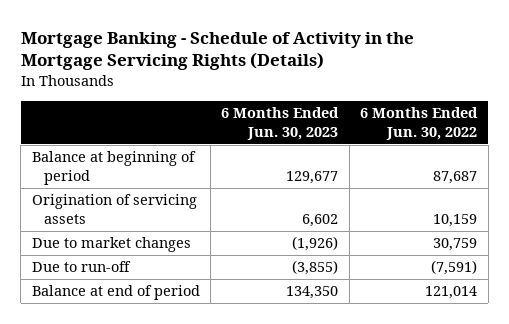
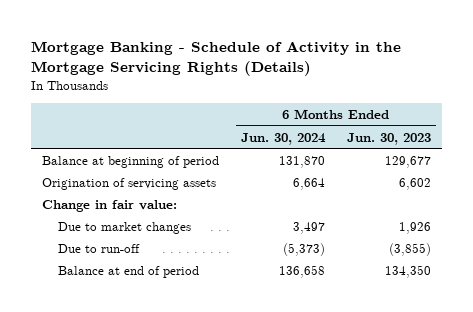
- | 6 Months Ended Jun. 30, 2023 | 6 Months Ended Jun. 30, 2022
+ | 6 Months Ended Jun. 30, 2024 | 6 Months Ended Jun. 30, 2023
- Due to market changes | (1,926) | 30,759
+ Change in fair value:
+ Due to market changes | 3,497 | 1,926

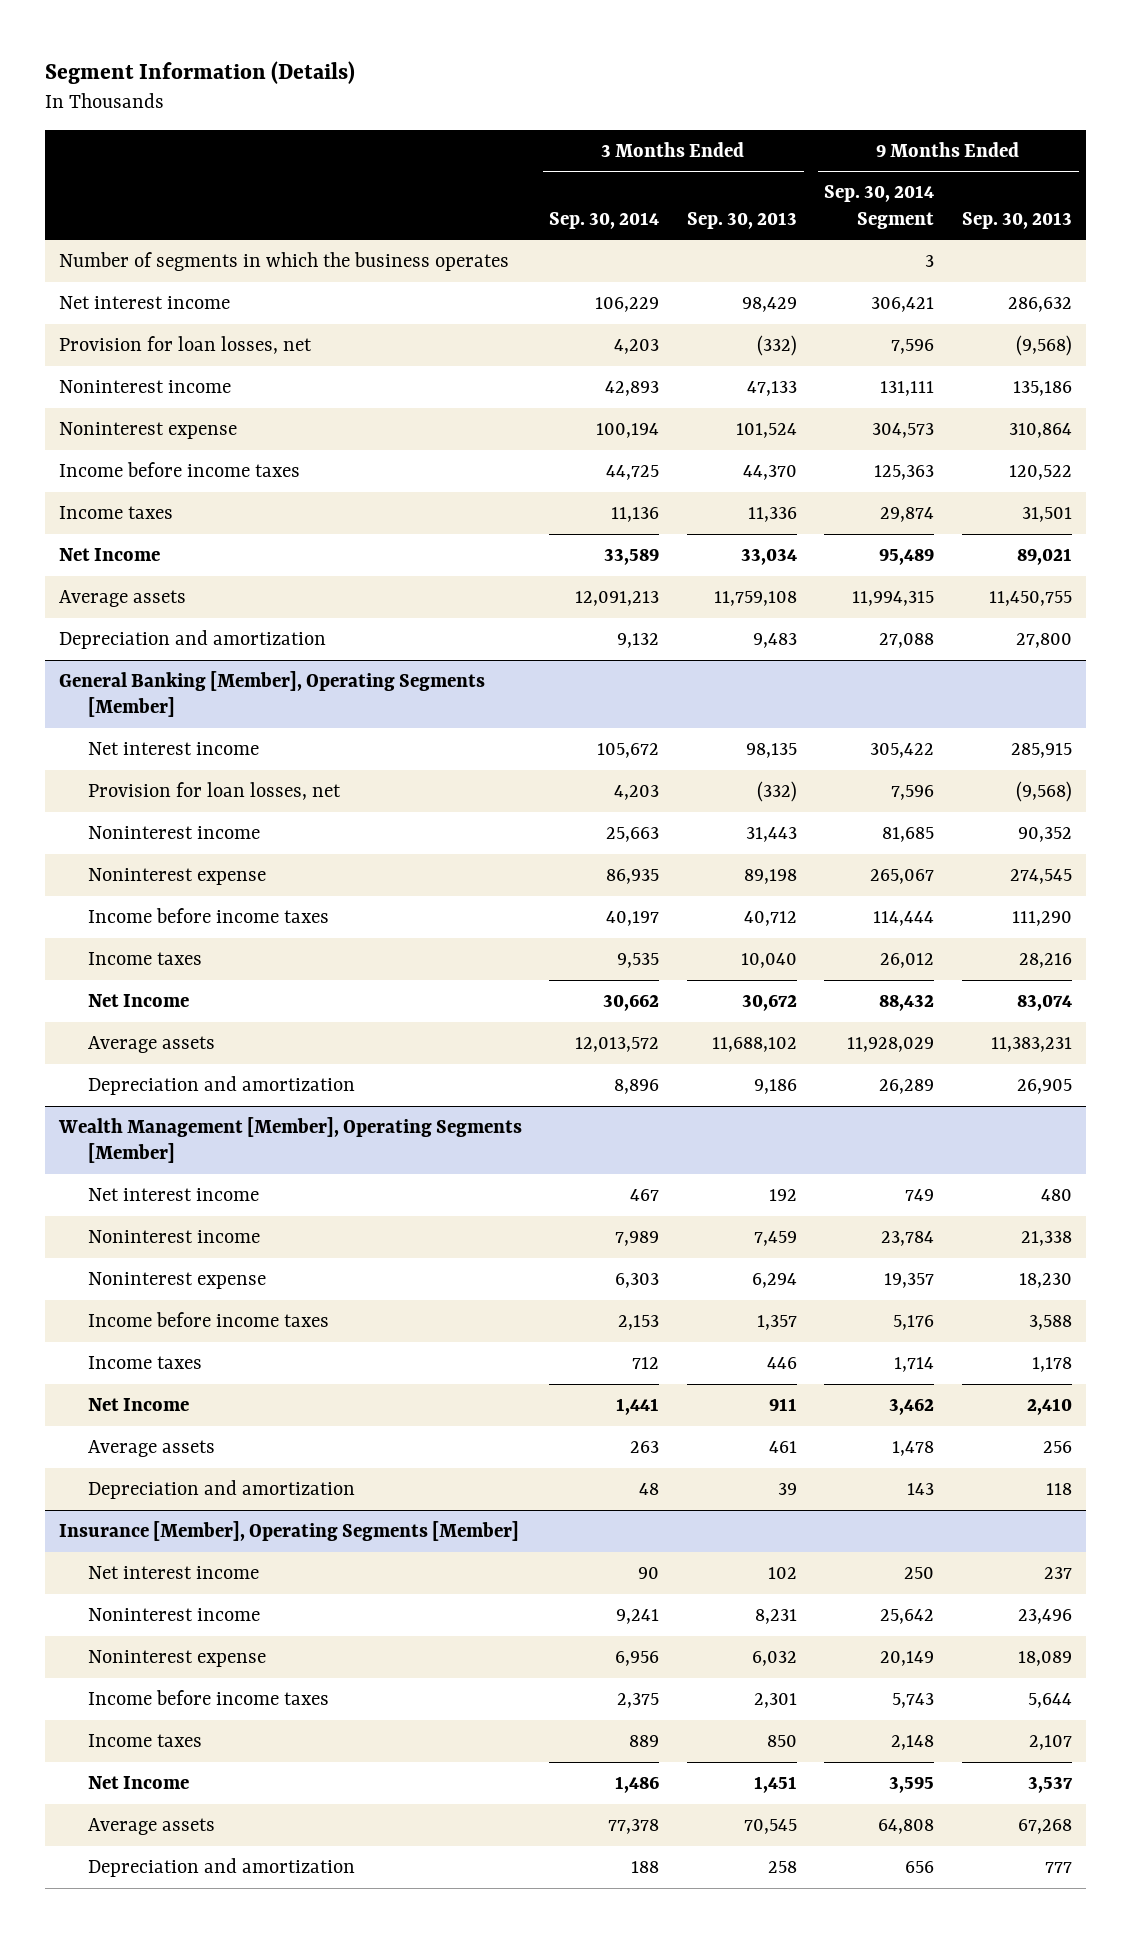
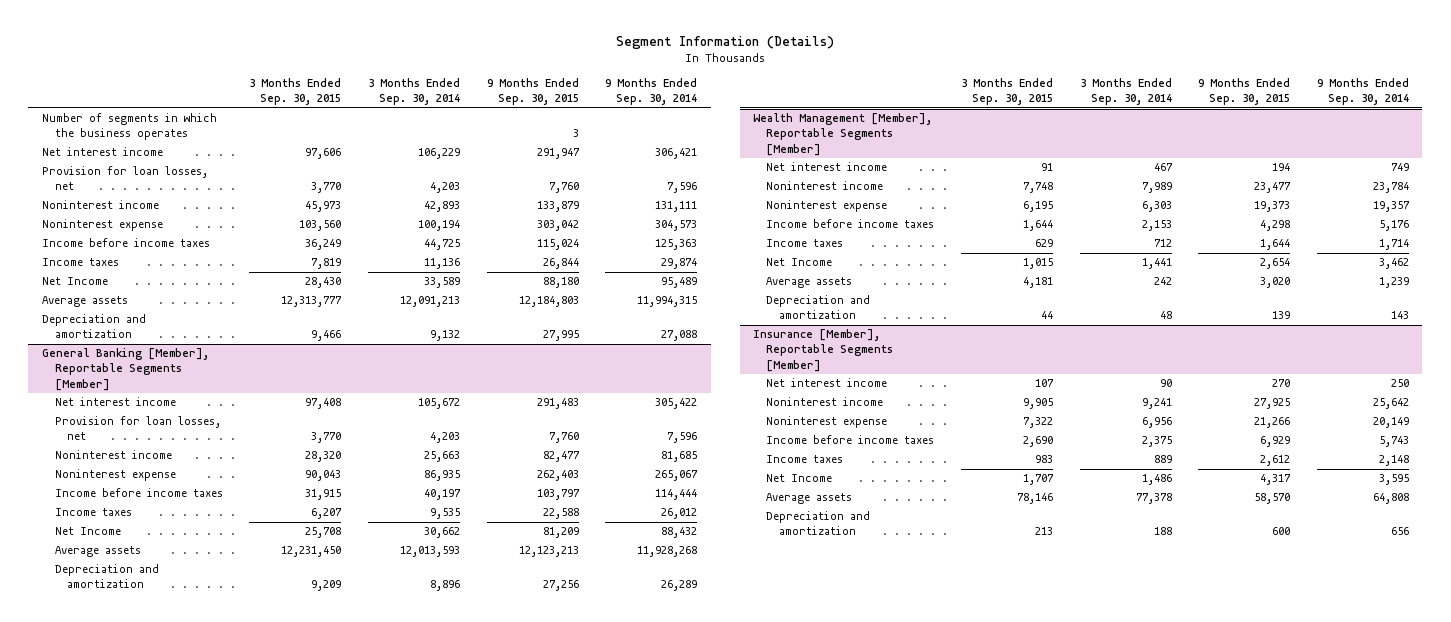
- | 3 Months Ended Sep. 30, 2014 | 3 Months Ended Sep. 30, 2013 | 9 Months Ended Sep. 30, 2014 Segment | 9 Months Ended Sep. 30, 2013
+ | 3 Months Ended Sep. 30, 2015 | 3 Months Ended Sep. 30, 2014 | 9 Months Ended Sep. 30, 2015 | 9 Months Ended Sep. 30, 2014
- General Banking [Member], Operating Segments [Member]
+ General Banking [Member], Reportable Segments [Member]
- Average assets | 12,013,572 | 11,688,102 | 11,928,029 | 11,383,231
+ Average assets | 12,231,450 | 12,013,593 | 12,123,213 | 11,928,268
- Wealth Management [Member], Operating Segments [Member]
+ Wealth Management [Member], Reportable Segments [Member]
- Average assets | 263 | 461 | 1,478 | 256
+ Average assets | 4,181 | 242 | 3,020 | 1,239
- Insurance [Member], Operating Segments [Member]
+ Insurance [Member], Reportable Segments [Member]

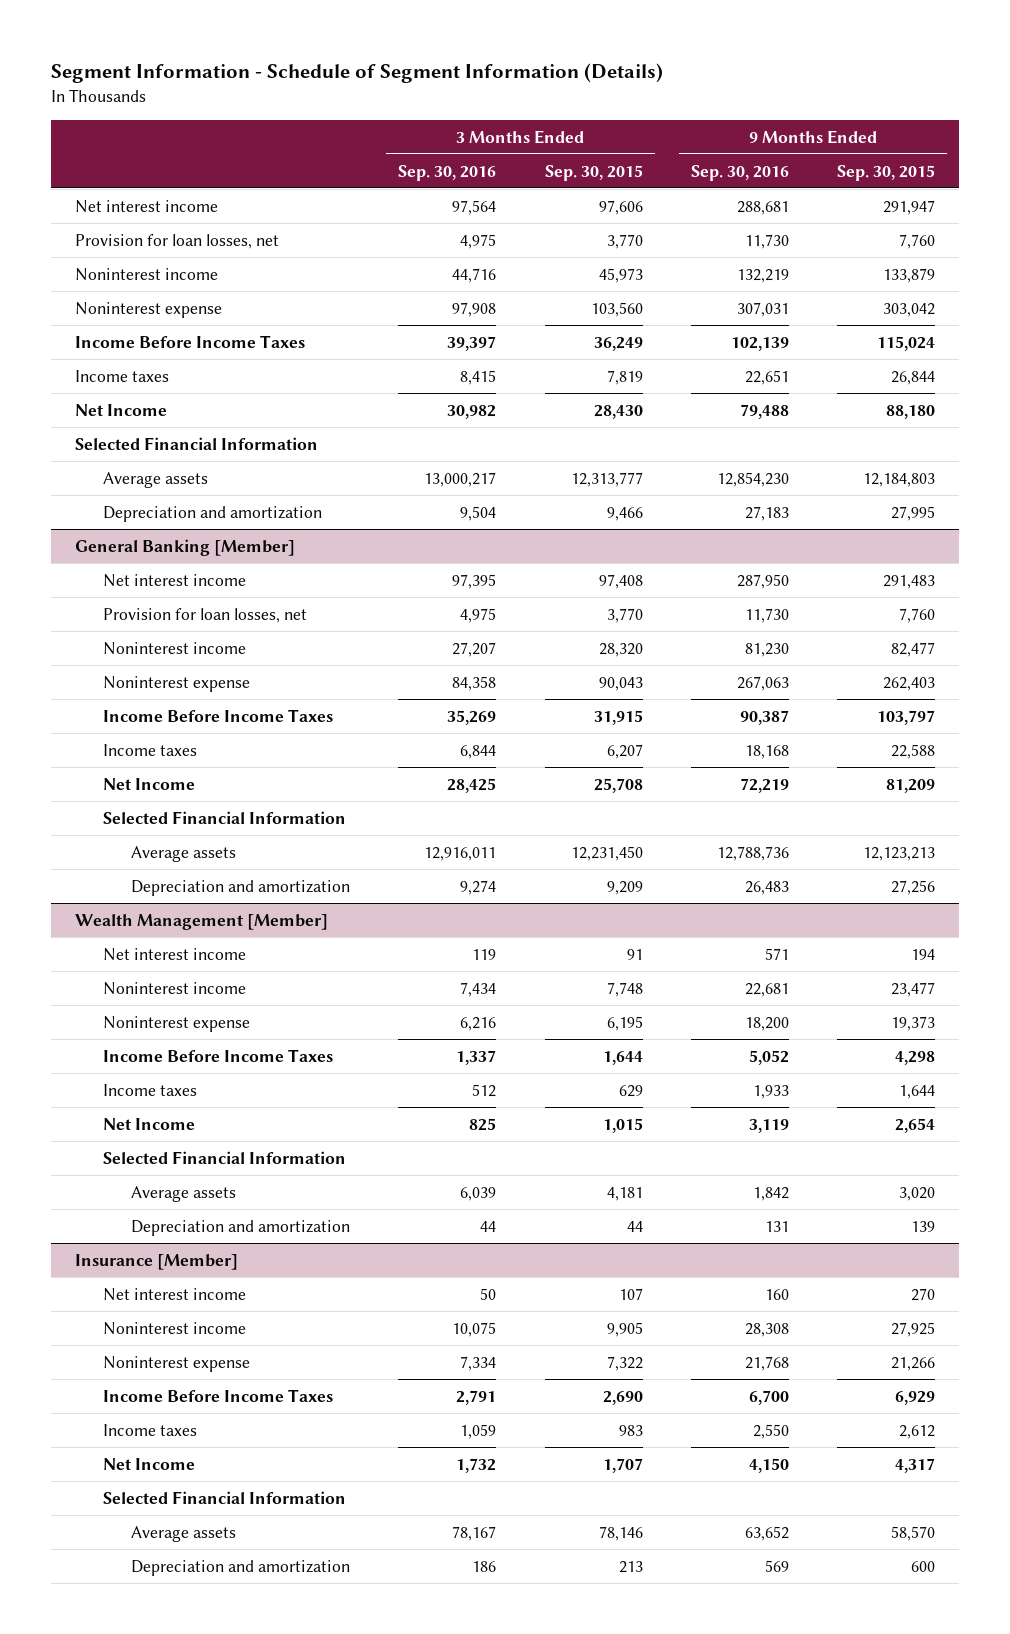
- Segment Information (Details)
+ Segment Information - Schedule of Segment Information (Details)
- | 3 Months Ended Sep. 30, 2015 | 3 Months Ended Sep. 30, 2014 | 9 Months Ended Sep. 30, 2015 | 9 Months Ended Sep. 30, 2014
+ | 3 Months Ended Sep. 30, 2016 | 3 Months Ended Sep. 30, 2015 | 9 Months Ended Sep. 30, 2016 | 9 Months Ended Sep. 30, 2015
- Number of segments in which the business operates | | | 3 |
- Income before income taxes | 36,249 | 44,725 | 115,024 | 125,363
+ Income Before Income Taxes | 39,397 | 36,249 | 102,139 | 115,024
+ Selected Financial Information
- General Banking [Member], Reportable Segments [Member]
+ General Banking [Member]
- Income before income taxes | 31,915 | 40,197 | 103,797 | 114,444
+ Income Before Income Taxes | 35,269 | 31,915 | 90,387 | 103,797
+ Selected Financial Information
- Wealth Management [Member], Reportable Segments [Member]
+ Wealth Management [Member]
- Income before income taxes | 1,644 | 2,153 | 4,298 | 5,176
+ Income Before Income Taxes | 1,337 | 1,644 | 5,052 | 4,298
+ Selected Financial Information
- Insurance [Member], Reportable Segments [Member]
+ Insurance [Member]
- Income before income taxes | 2,690 | 2,375 | 6,929 | 5,743
+ Income Before Income Taxes | 2,791 | 2,690 | 6,700 | 6,929
+ Selected Financial Information

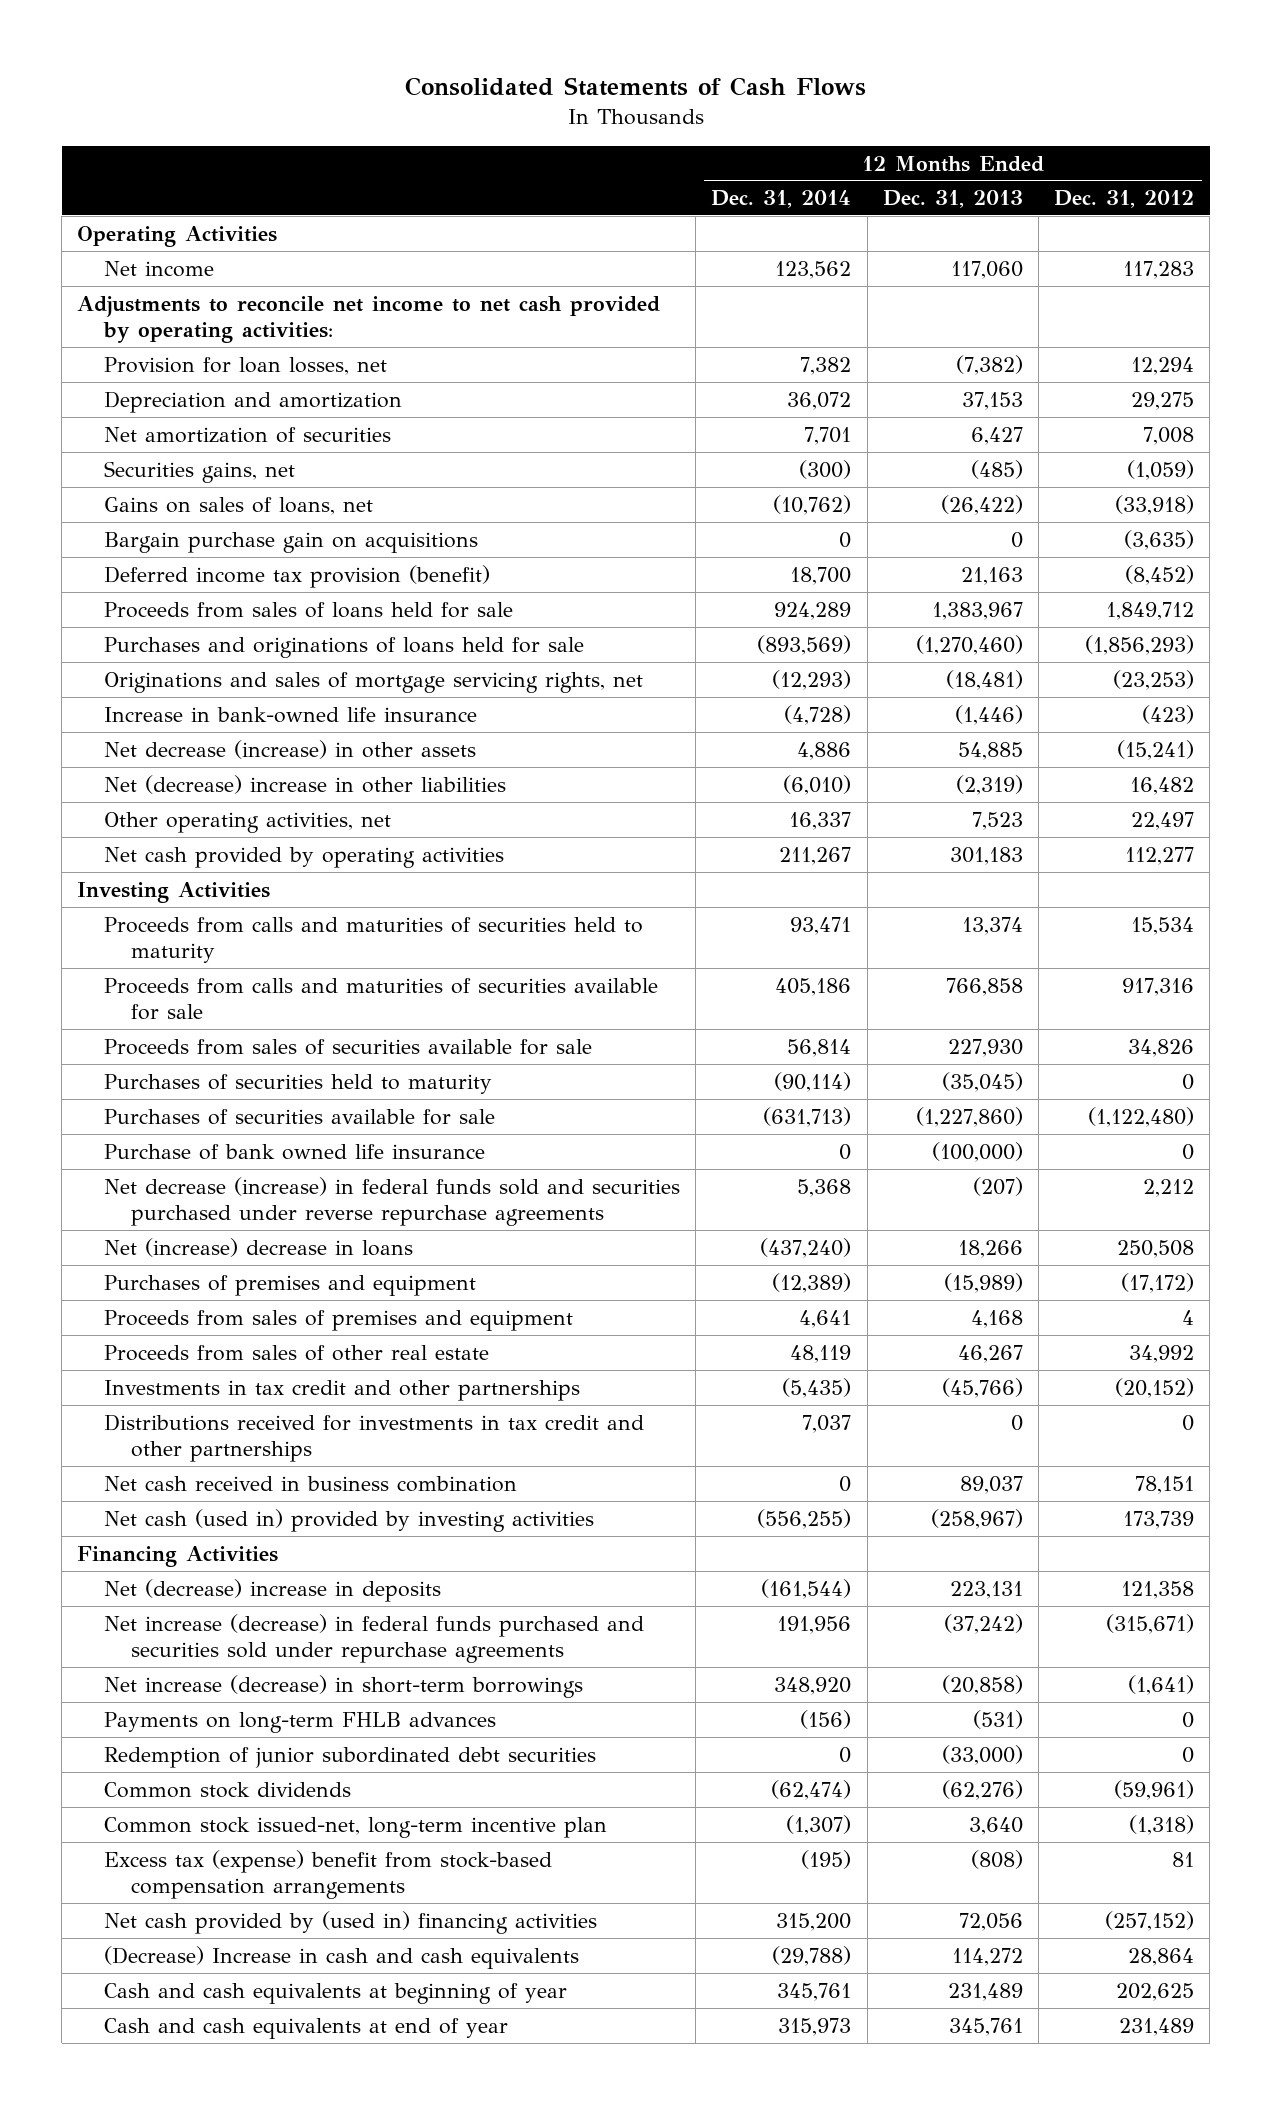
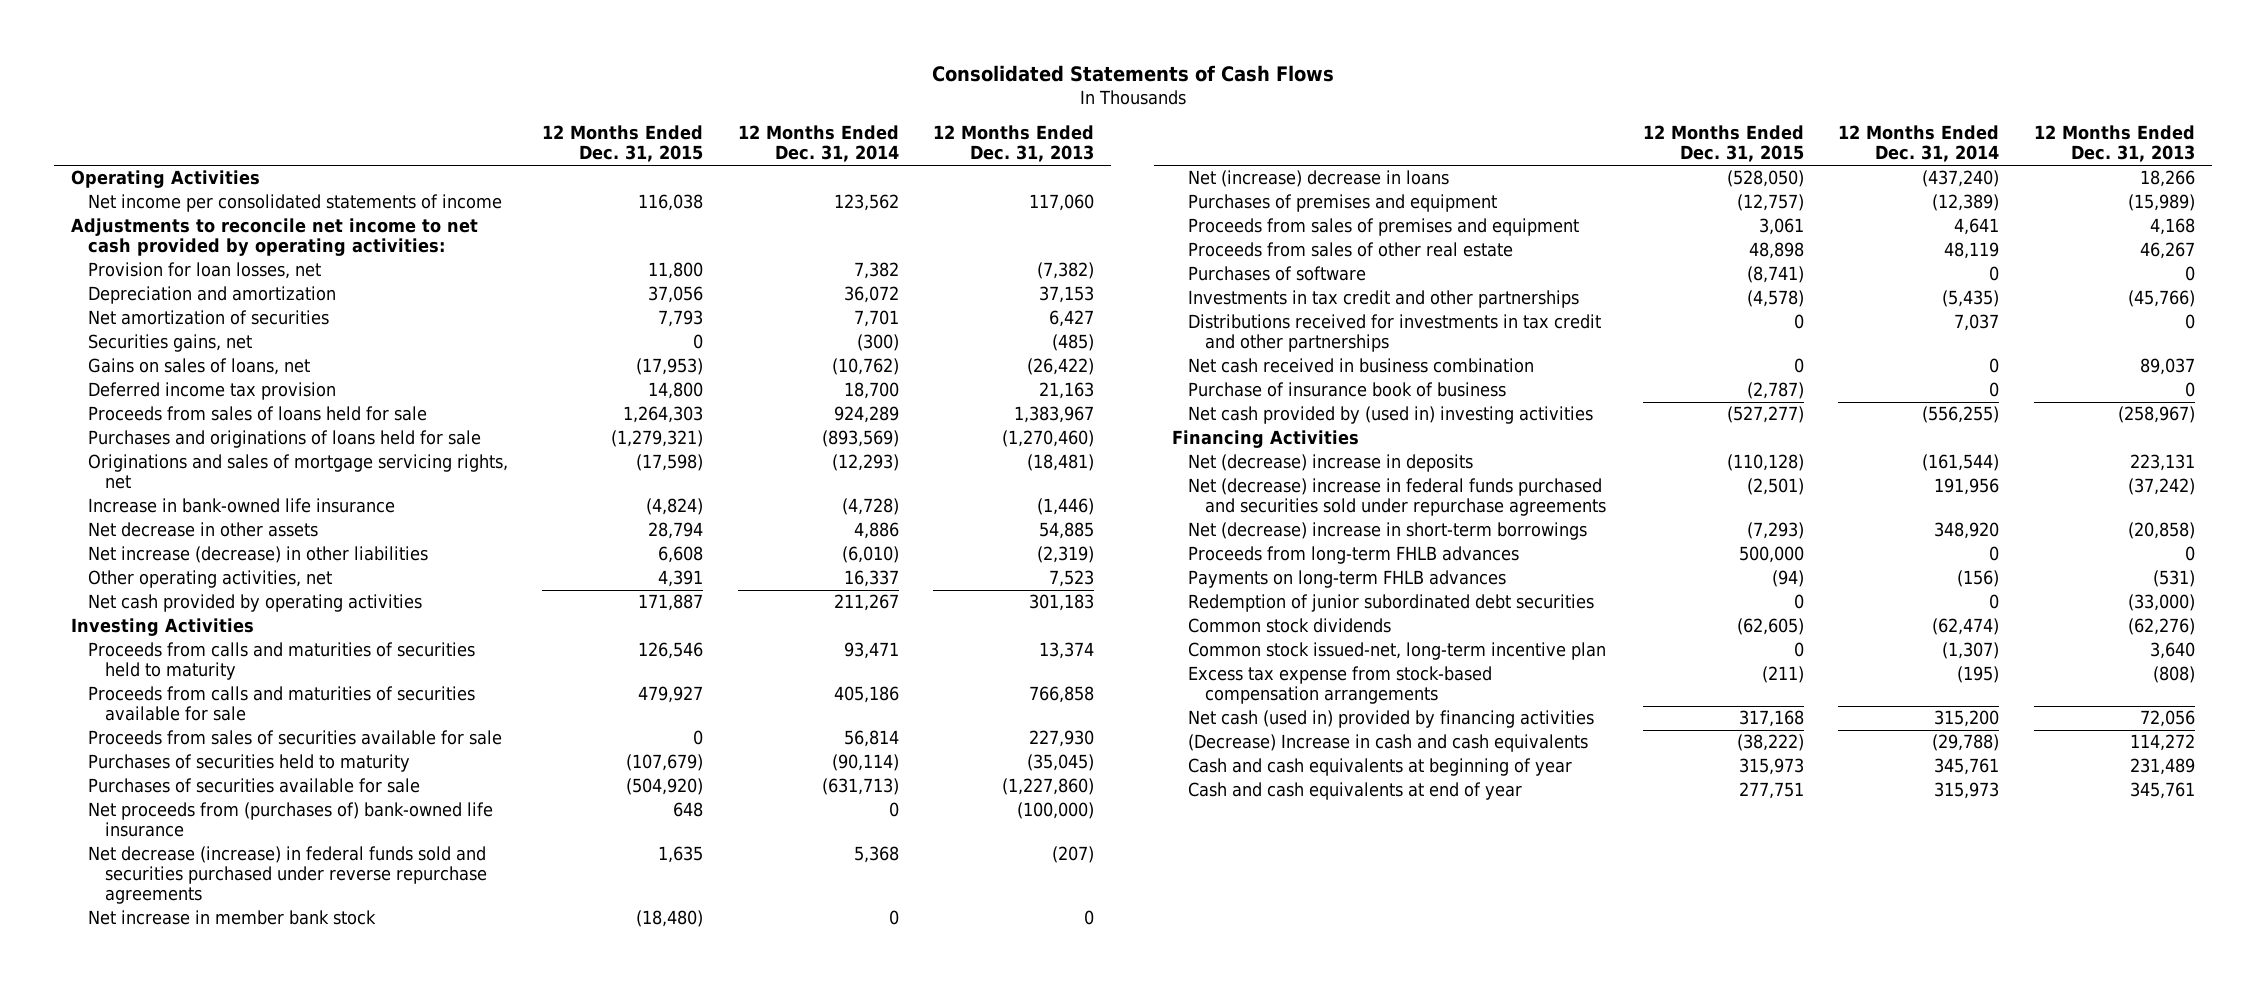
- | 12 Months Ended Dec. 31, 2014 | 12 Months Ended Dec. 31, 2013 | 12 Months Ended Dec. 31, 2012
+ | 12 Months Ended Dec. 31, 2015 | 12 Months Ended Dec. 31, 2014 | 12 Months Ended Dec. 31, 2013
- Net income | 123,562 | 117,060 | 117,283
+ Net income per consolidated statements of income | 116,038 | 123,562 | 117,060
- Bargain purchase gain on acquisitions | 0 | 0 | (3,635)
- Deferred income tax provision (benefit) | 18,700 | 21,163 | (8,452)
+ Deferred income tax provision | 14,800 | 18,700 | 21,163
- Net decrease (increase) in other assets | 4,886 | 54,885 | (15,241)
- Net (decrease) increase in other liabilities | (6,010) | (2,319) | 16,482
+ Net decrease in other assets | 28,794 | 4,886 | 54,885
+ Net increase (decrease) in other liabilities | 6,608 | (6,010) | (2,319)
- Purchase of bank owned life insurance | 0 | (100,000) | 0
+ Net proceeds from (purchases of) bank-owned life insurance | 648 | 0 | (100,000)
+ Net increase in member bank stock | (18,480) | 0 | 0
+ Purchases of software | (8,741) | 0 | 0
- Net cash (used in) provided by investing activities | (556,255) | (258,967) | 173,739
+ Purchase of insurance book of business | (2,787) | 0 | 0
+ Net cash provided by (used in) investing activities | (527,277) | (556,255) | (258,967)
- Net increase (decrease) in federal funds purchased and securities sold under repurchase agreements | 191,956 | (37,242) | (315,671)
- Net increase (decrease) in short-term borrowings | 348,920 | (20,858) | (1,641)
+ Net (decrease) increase in federal funds purchased and securities sold under repurchase agreements | (2,501) | 191,956 | (37,242)
+ Net (decrease) increase in short-term borrowings | (7,293) | 348,920 | (20,858)
+ Proceeds from long-term FHLB advances | 500,000 | 0 | 0
- Excess tax (expense) benefit from stock-based compensation arrangements | (195) | (808) | 81
- Net cash provided by (used in) financing activities | 315,200 | 72,056 | (257,152)
+ Excess tax expense from stock-based compensation arrangements | (211) | (195) | (808)
+ Net cash (used in) provided by financing activities | 317,168 | 315,200 | 72,056

